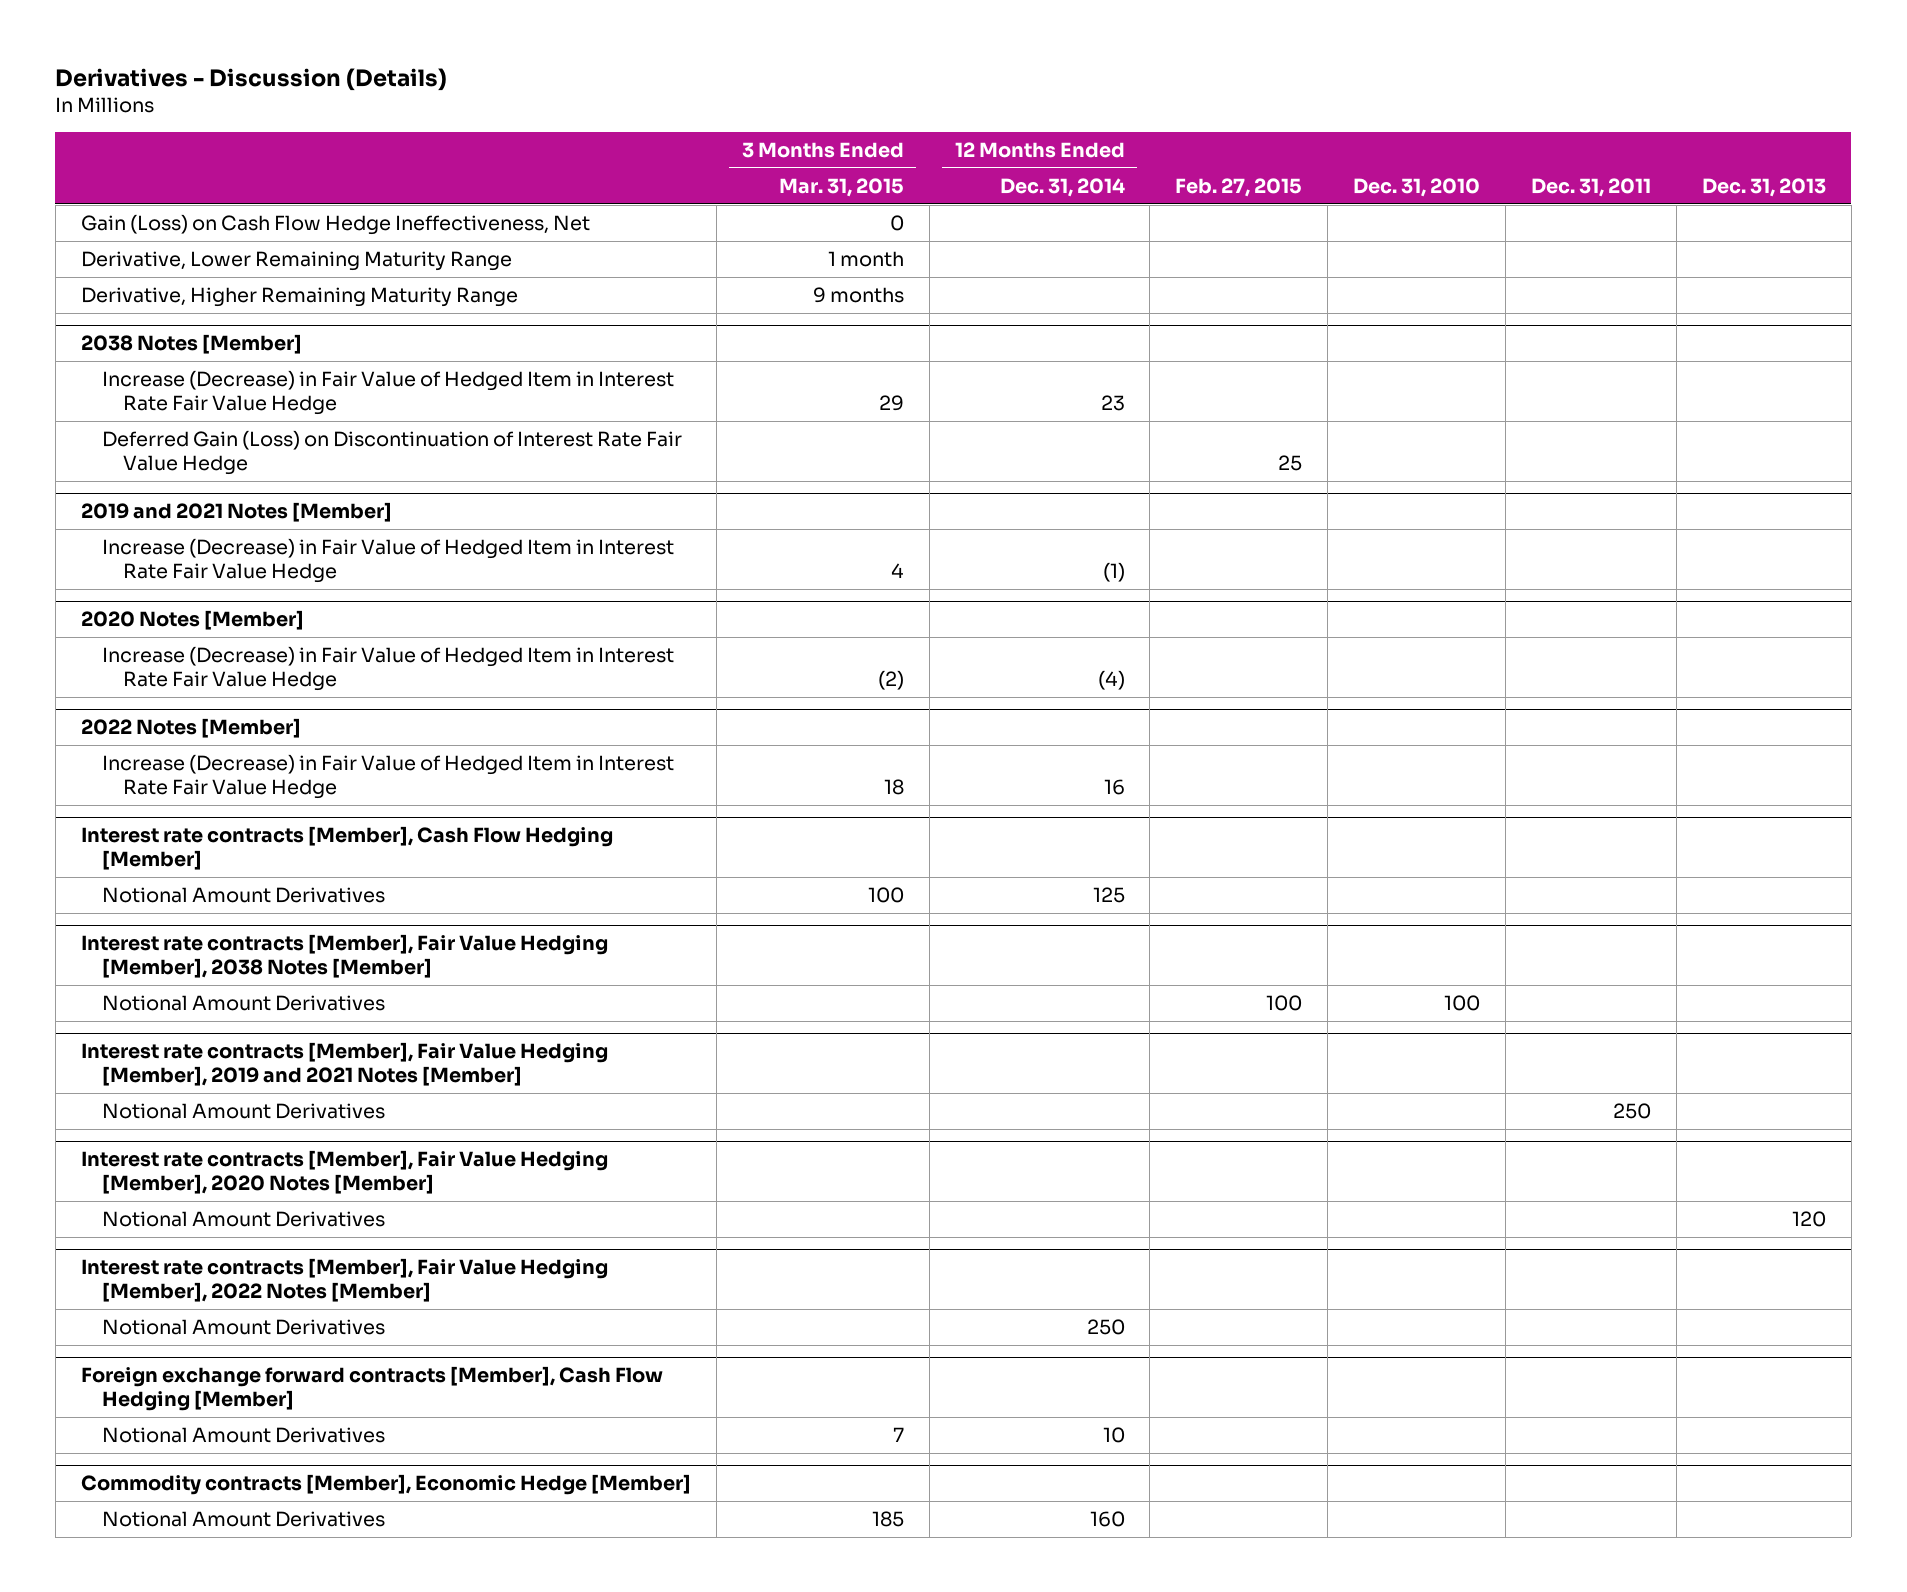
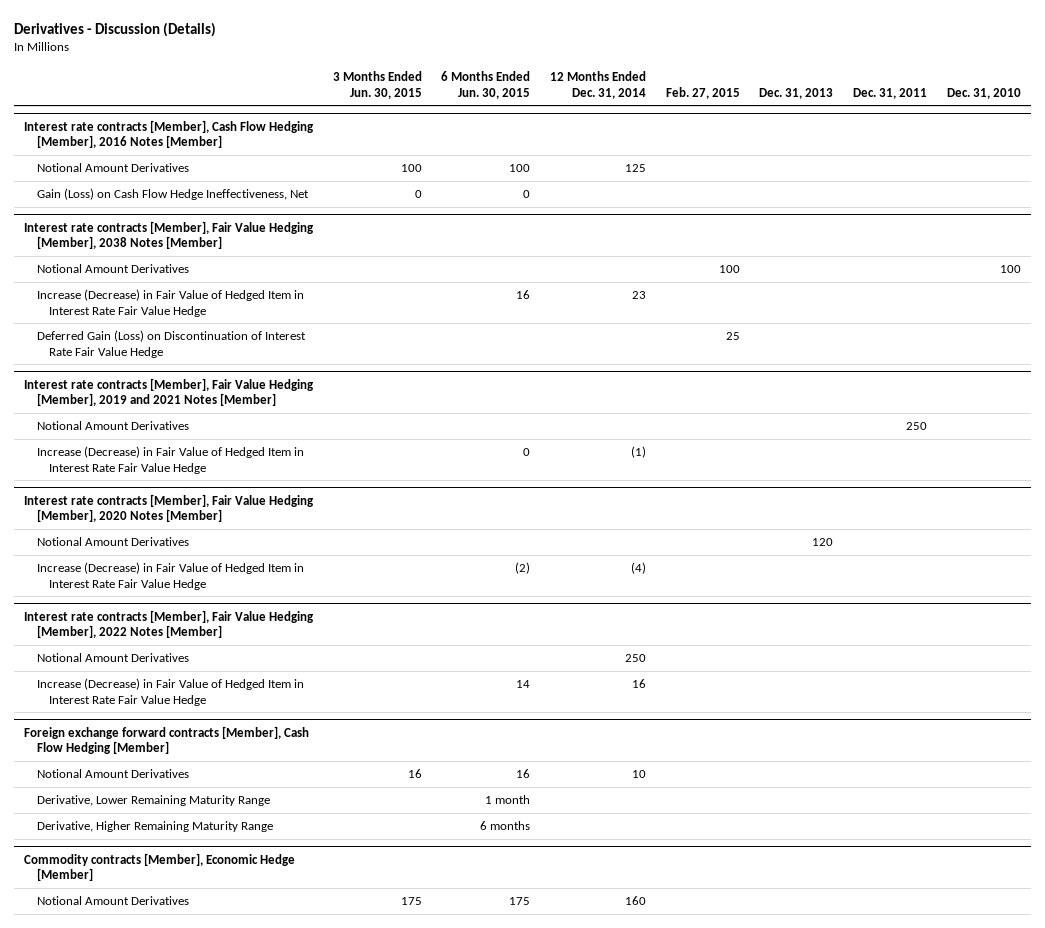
- | 3 Months Ended Mar. 31, 2015 | 12 Months Ended Dec. 31, 2014 | Feb. 27, 2015 | Dec. 31, 2010 | Dec. 31, 2011 | Dec. 31, 2013
+ | 3 Months Ended Jun. 30, 2015 | 6 Months Ended Jun. 30, 2015 | 12 Months Ended Dec. 31, 2014 | Feb. 27, 2015 | Dec. 31, 2013 | Dec. 31, 2011 | Dec. 31, 2010
- Gain (Loss) on Cash Flow Hedge Ineffectiveness, Net | 0 | | | | |
- Derivative, Lower Remaining Maturity Range | 1 month | | | | |
- Derivative, Higher Remaining Maturity Range | 9 months | | | | |
- 2038 Notes [Member]
- Increase (Decrease) in Fair Value of Hedged Item in Interest Rate Fair Value Hedge | 29 | 23 | | | |
- Deferred Gain (Loss) on Discontinuation of Interest Rate Fair Value Hedge | | | 25 | | |
- 2019 and 2021 Notes [Member]
- Increase (Decrease) in Fair Value of Hedged Item in Interest Rate Fair Value Hedge | 4 | (1) | | | |
- 2020 Notes [Member]
- Increase (Decrease) in Fair Value of Hedged Item in Interest Rate Fair Value Hedge | (2) | (4) | | | |
- 2022 Notes [Member]
- Increase (Decrease) in Fair Value of Hedged Item in Interest Rate Fair Value Hedge | 18 | 16 | | | |
- Interest rate contracts [Member], Cash Flow Hedging [Member]
+ Interest rate contracts [Member], Cash Flow Hedging [Member], 2016 Notes [Member]
+ Gain (Loss) on Cash Flow Hedge Ineffectiveness, Net | 0 | 0 | | | | |
@ Interest rate contracts [Member], Fair Value Hedging [Member], 2038 Notes [Member]
+ Increase (Decrease) in Fair Value of Hedged Item in Interest Rate Fair Value Hedge | | 16 | 23 | | | |
+ Deferred Gain (Loss) on Discontinuation of Interest Rate Fair Value Hedge | | | | 25 | | |
@ Interest rate contracts [Member], Fair Value Hedging [Member], 2019 and 2021 Notes [Member]
+ Increase (Decrease) in Fair Value of Hedged Item in Interest Rate Fair Value Hedge | | 0 | (1) | | | |
@ Interest rate contracts [Member], Fair Value Hedging [Member], 2020 Notes [Member]
+ Increase (Decrease) in Fair Value of Hedged Item in Interest Rate Fair Value Hedge | | (2) | (4) | | | |
@ Interest rate contracts [Member], Fair Value Hedging [Member], 2022 Notes [Member]
+ Increase (Decrease) in Fair Value of Hedged Item in Interest Rate Fair Value Hedge | | 14 | 16 | | | |
@ Foreign exchange forward contracts [Member], Cash Flow Hedging [Member]
+ Derivative, Lower Remaining Maturity Range | | 1 month | | | | |
+ Derivative, Higher Remaining Maturity Range | | 6 months | | | | |

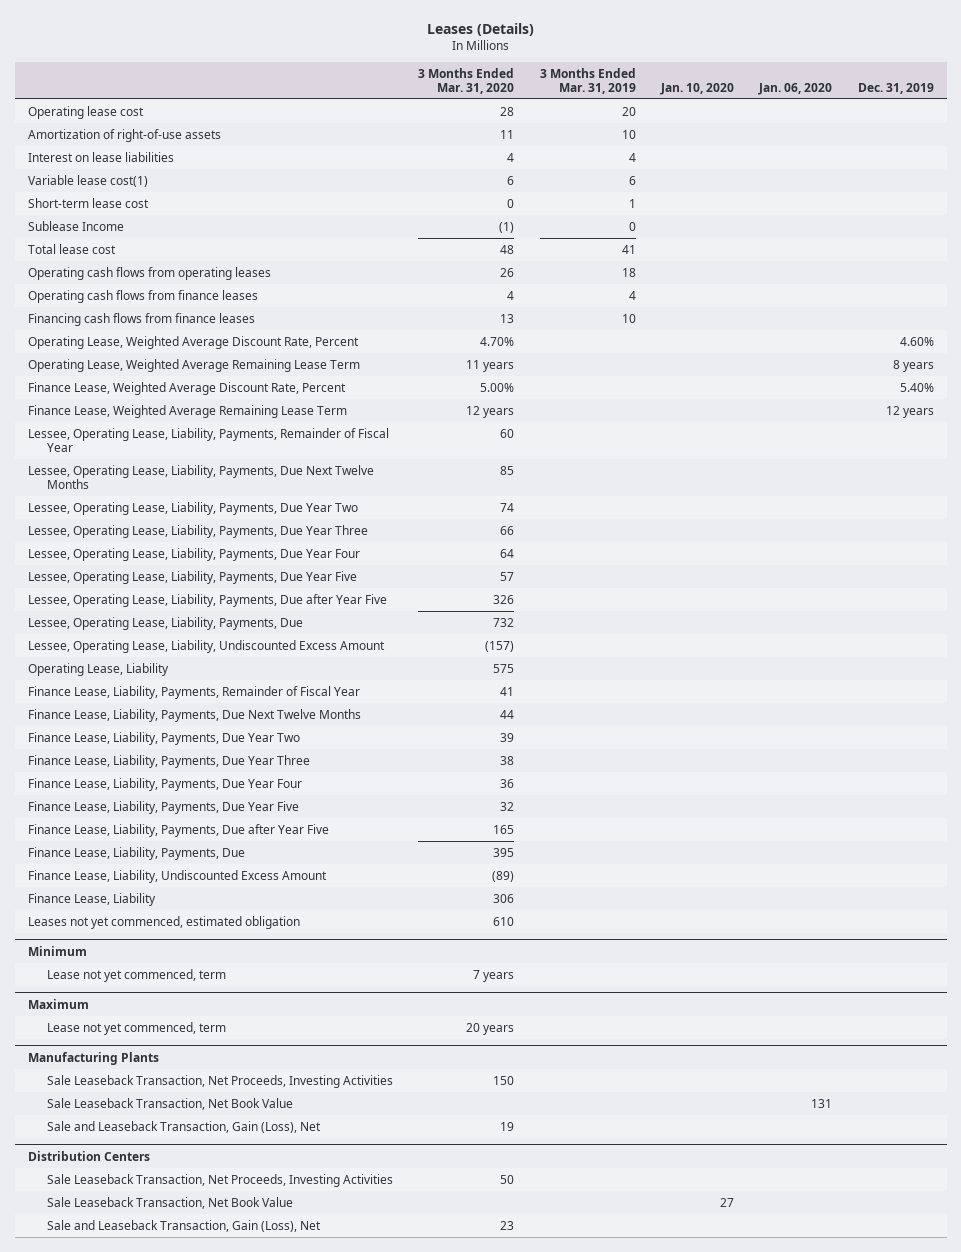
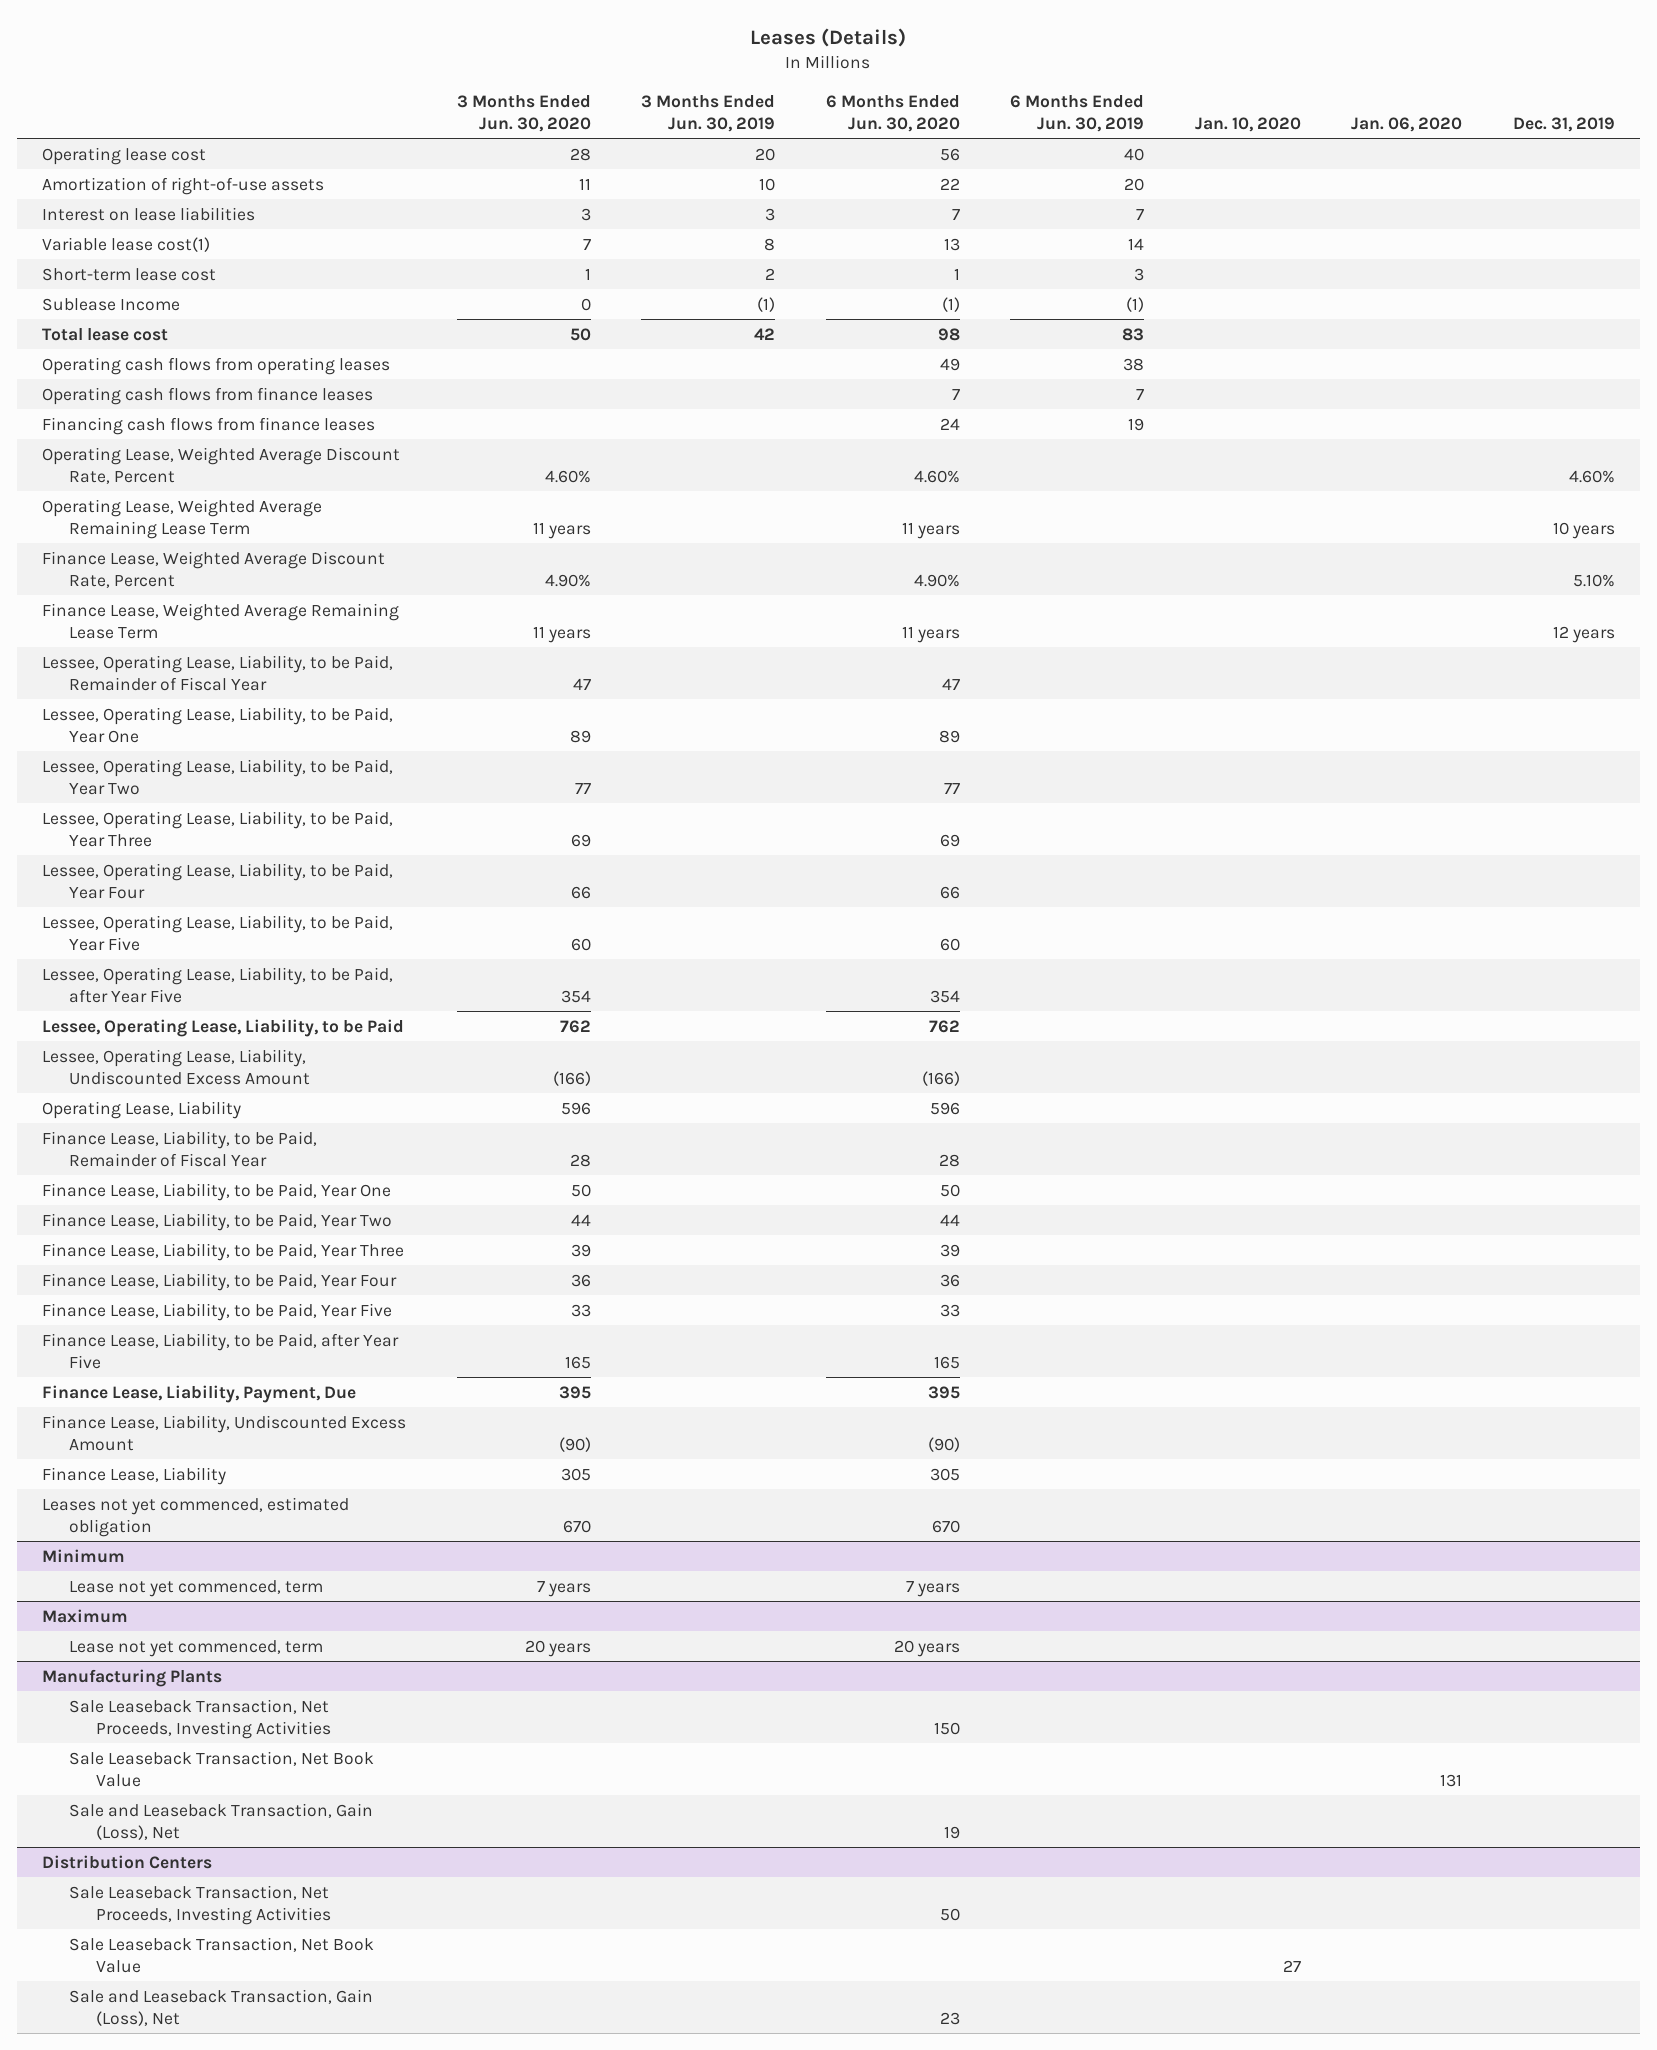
- | 3 Months Ended Mar. 31, 2020 | 3 Months Ended Mar. 31, 2019 | Jan. 10, 2020 | Jan. 06, 2020 | Dec. 31, 2019
+ | 3 Months Ended Jun. 30, 2020 | 3 Months Ended Jun. 30, 2019 | 6 Months Ended Jun. 30, 2020 | 6 Months Ended Jun. 30, 2019 | Jan. 10, 2020 | Jan. 06, 2020 | Dec. 31, 2019
- Operating Lease, Weighted Average Remaining Lease Term | 11 years | | | | 8 years
- Finance Lease, Weighted Average Discount Rate, Percent | 5.00% | | | | 5.40%
+ Operating Lease, Weighted Average Remaining Lease Term | 11 years | | 11 years | | | | 10 years
+ Finance Lease, Weighted Average Discount Rate, Percent | 4.90% | | 4.90% | | | | 5.10%
- Lessee, Operating Lease, Liability, Payments, Remainder of Fiscal Year | 60 | | | |
- Lessee, Operating Lease, Liability, Payments, Due Next Twelve Months | 85 | | | |
- Lessee, Operating Lease, Liability, Payments, Due Year Two | 74 | | | |
- Lessee, Operating Lease, Liability, Payments, Due Year Three | 66 | | | |
- Lessee, Operating Lease, Liability, Payments, Due Year Four | 64 | | | |
- Lessee, Operating Lease, Liability, Payments, Due Year Five | 57 | | | |
- Lessee, Operating Lease, Liability, Payments, Due after Year Five | 326 | | | |
- Lessee, Operating Lease, Liability, Payments, Due | 732 | | | |
+ Lessee, Operating Lease, Liability, to be Paid, Remainder of Fiscal Year | 47 | | 47 | | | |
+ Lessee, Operating Lease, Liability, to be Paid, Year One | 89 | | 89 | | | |
+ Lessee, Operating Lease, Liability, to be Paid, Year Two | 77 | | 77 | | | |
+ Lessee, Operating Lease, Liability, to be Paid, Year Three | 69 | | 69 | | | |
+ Lessee, Operating Lease, Liability, to be Paid, Year Four | 66 | | 66 | | | |
+ Lessee, Operating Lease, Liability, to be Paid, Year Five | 60 | | 60 | | | |
+ Lessee, Operating Lease, Liability, to be Paid, after Year Five | 354 | | 354 | | | |
+ Lessee, Operating Lease, Liability, to be Paid | 762 | | 762 | | | |
- Finance Lease, Liability, Payments, Remainder of Fiscal Year | 41 | | | |
- Finance Lease, Liability, Payments, Due Next Twelve Months | 44 | | | |
- Finance Lease, Liability, Payments, Due Year Two | 39 | | | |
- Finance Lease, Liability, Payments, Due Year Three | 38 | | | |
- Finance Lease, Liability, Payments, Due Year Four | 36 | | | |
- Finance Lease, Liability, Payments, Due Year Five | 32 | | | |
- Finance Lease, Liability, Payments, Due after Year Five | 165 | | | |
- Finance Lease, Liability, Payments, Due | 395 | | | |
+ Finance Lease, Liability, to be Paid, Remainder of Fiscal Year | 28 | | 28 | | | |
+ Finance Lease, Liability, to be Paid, Year One | 50 | | 50 | | | |
+ Finance Lease, Liability, to be Paid, Year Two | 44 | | 44 | | | |
+ Finance Lease, Liability, to be Paid, Year Three | 39 | | 39 | | | |
+ Finance Lease, Liability, to be Paid, Year Four | 36 | | 36 | | | |
+ Finance Lease, Liability, to be Paid, Year Five | 33 | | 33 | | | |
+ Finance Lease, Liability, to be Paid, after Year Five | 165 | | 165 | | | |
+ Finance Lease, Liability, Payment, Due | 395 | | 395 | | | |

